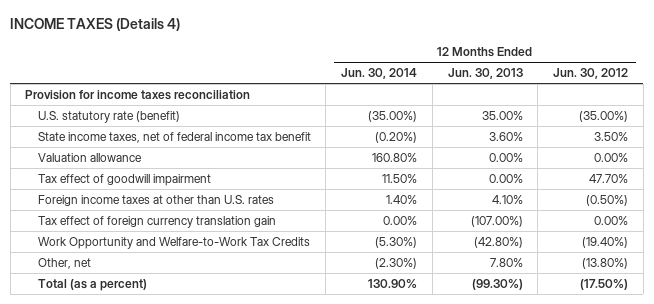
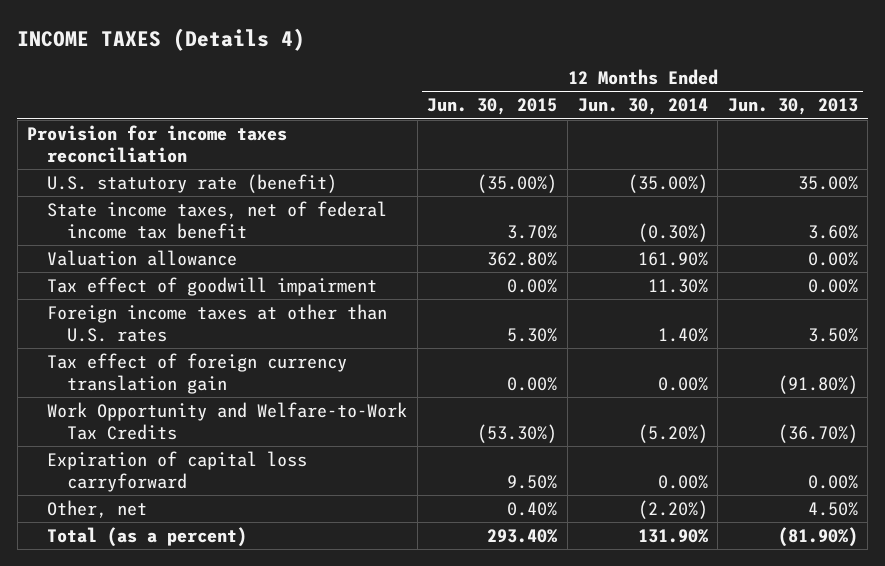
- | 12 Months Ended Jun. 30, 2014 | 12 Months Ended Jun. 30, 2013 | 12 Months Ended Jun. 30, 2012
+ | 12 Months Ended Jun. 30, 2015 | 12 Months Ended Jun. 30, 2014 | 12 Months Ended Jun. 30, 2013
- State income taxes, net of federal income tax benefit | (0.20%) | 3.60% | 3.50%
- Valuation allowance | 160.80% | 0.00% | 0.00%
- Tax effect of goodwill impairment | 11.50% | 0.00% | 47.70%
- Foreign income taxes at other than U.S. rates | 1.40% | 4.10% | (0.50%)
- Tax effect of foreign currency translation gain | 0.00% | (107.00%) | 0.00%
- Work Opportunity and Welfare-to-Work Tax Credits | (5.30%) | (42.80%) | (19.40%)
- Other, net | (2.30%) | 7.80% | (13.80%)
- Total (as a percent) | 130.90% | (99.30%) | (17.50%)
+ State income taxes, net of federal income tax benefit | 3.70% | (0.30%) | 3.60%
+ Valuation allowance | 362.80% | 161.90% | 0.00%
+ Tax effect of goodwill impairment | 0.00% | 11.30% | 0.00%
+ Foreign income taxes at other than U.S. rates | 5.30% | 1.40% | 3.50%
+ Tax effect of foreign currency translation gain | 0.00% | 0.00% | (91.80%)
+ Work Opportunity and Welfare-to-Work Tax Credits | (53.30%) | (5.20%) | (36.70%)
+ Expiration of capital loss carryforward | 9.50% | 0.00% | 0.00%
+ Other, net | 0.40% | (2.20%) | 4.50%
+ Total (as a percent) | 293.40% | 131.90% | (81.90%)

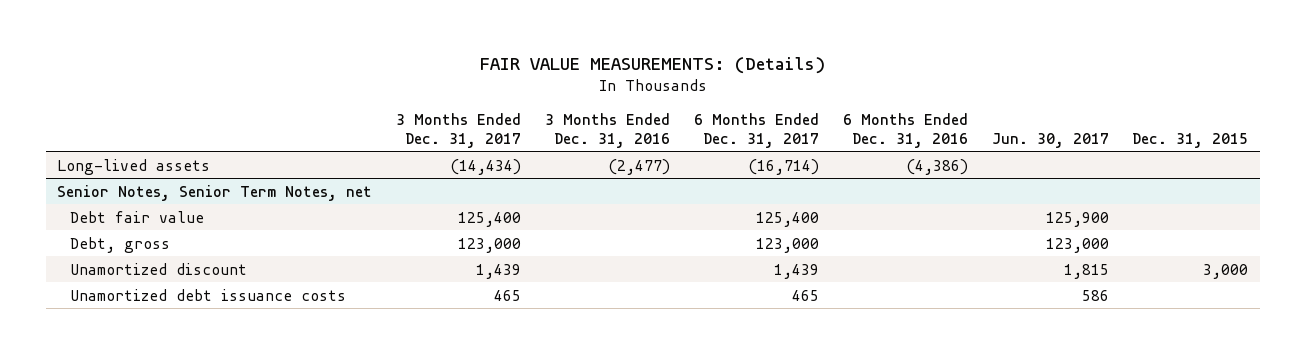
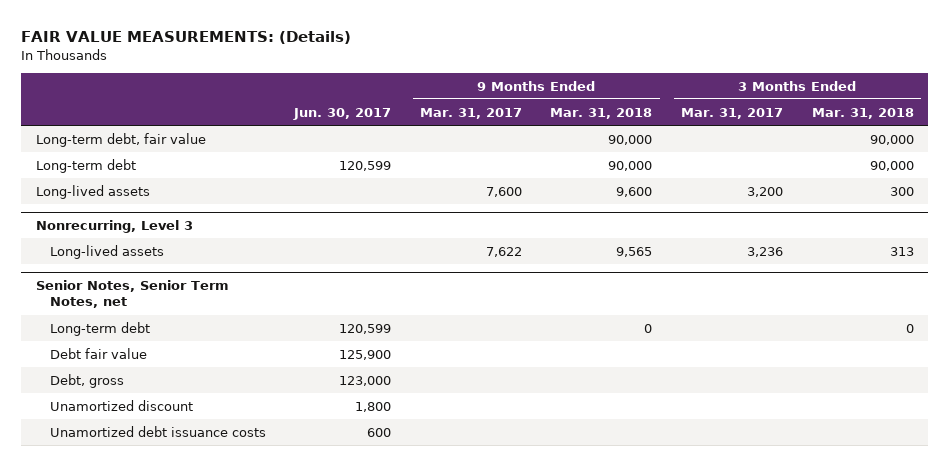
- | 3 Months Ended Dec. 31, 2017 | 3 Months Ended Dec. 31, 2016 | 6 Months Ended Dec. 31, 2017 | 6 Months Ended Dec. 31, 2016 | Jun. 30, 2017 | Dec. 31, 2015
+ | Jun. 30, 2017 | 9 Months Ended Mar. 31, 2017 | 9 Months Ended Mar. 31, 2018 | 3 Months Ended Mar. 31, 2017 | 3 Months Ended Mar. 31, 2018
+ Long-term debt, fair value | | | 90,000 | | 90,000
+ Long-term debt | 120,599 | | 90,000 | | 90,000
+ Nonrecurring, Level 3
+ Long-lived assets | | 7,622 | 9,565 | 3,236 | 313
@ Senior Notes, Senior Term Notes, net
+ Long-term debt | 120,599 | | 0 | | 0
- Unamortized discount | 1,439 | | 1,439 | | 1,815 | 3,000
- Unamortized debt issuance costs | 465 | | 465 | | 586 |
+ Unamortized discount | 1,800 | | | |
+ Unamortized debt issuance costs | 600 | | | |

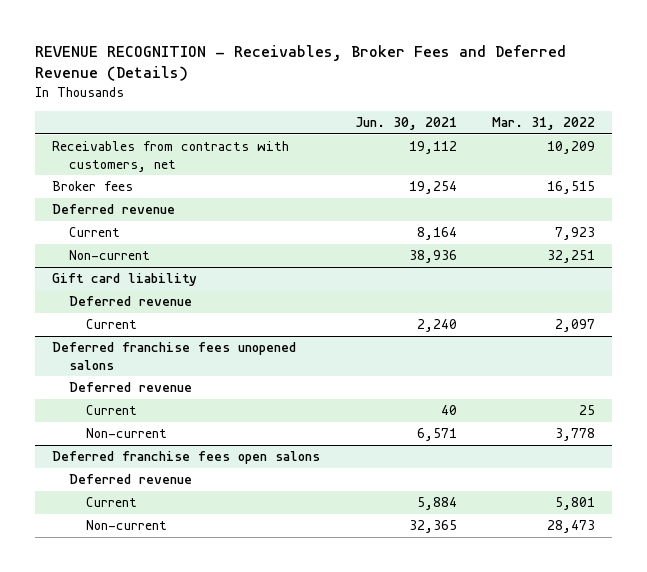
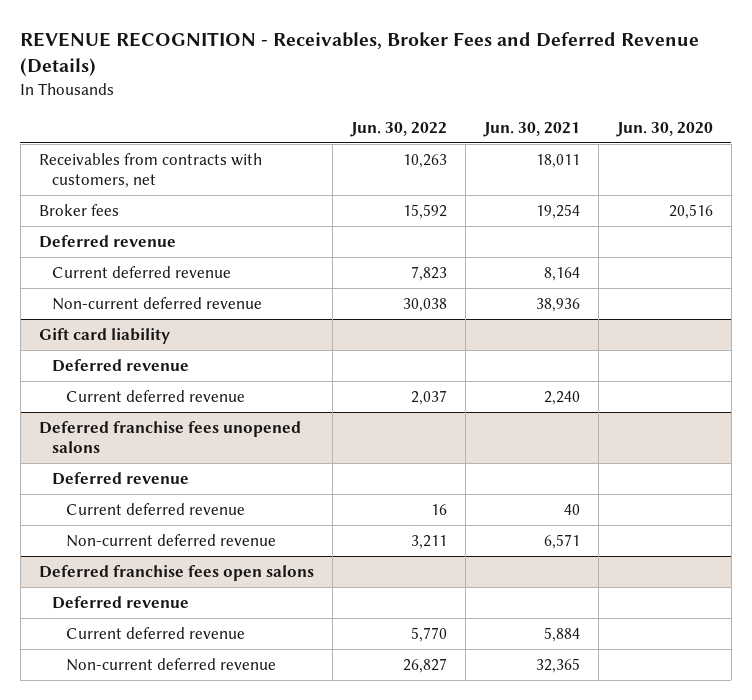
- | Jun. 30, 2021 | Mar. 31, 2022
+ | Jun. 30, 2022 | Jun. 30, 2021 | Jun. 30, 2020
- Receivables from contracts with customers, net | 19,112 | 10,209
+ Receivables from contracts with customers, net | 10,263 | 18,011 |
- Current | 8,164 | 7,923
- Non-current | 38,936 | 32,251
+ Current deferred revenue | 7,823 | 8,164 |
+ Non-current deferred revenue | 30,038 | 38,936 |
@ Gift card liability
- Current | 2,240 | 2,097
+ Current deferred revenue | 2,037 | 2,240 |
@ Deferred franchise fees unopened salons
- Current | 40 | 25
- Non-current | 6,571 | 3,778
+ Current deferred revenue | 16 | 40 |
+ Non-current deferred revenue | 3,211 | 6,571 |
@ Deferred franchise fees open salons
- Current | 5,884 | 5,801
- Non-current | 32,365 | 28,473
+ Current deferred revenue | 5,770 | 5,884 |
+ Non-current deferred revenue | 26,827 | 32,365 |

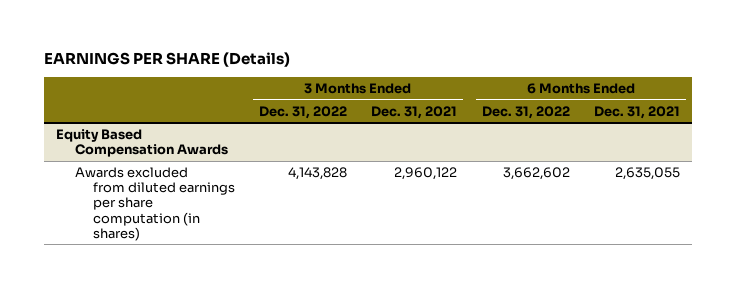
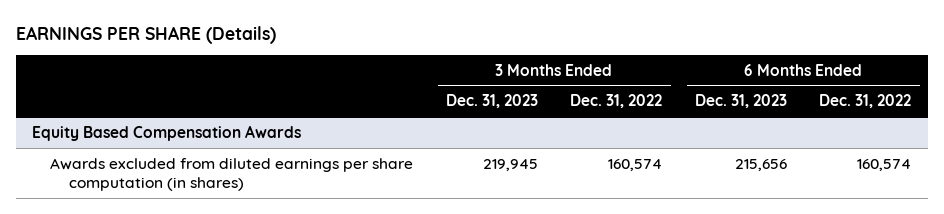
- | 3 Months Ended Dec. 31, 2022 | 3 Months Ended Dec. 31, 2021 | 6 Months Ended Dec. 31, 2022 | 6 Months Ended Dec. 31, 2021
+ | 3 Months Ended Dec. 31, 2023 | 3 Months Ended Dec. 31, 2022 | 6 Months Ended Dec. 31, 2023 | 6 Months Ended Dec. 31, 2022
@ Equity Based Compensation Awards
- Awards excluded from diluted earnings per share computation (in shares) | 4,143,828 | 2,960,122 | 3,662,602 | 2,635,055
+ Awards excluded from diluted earnings per share computation (in shares) | 219,945 | 160,574 | 215,656 | 160,574

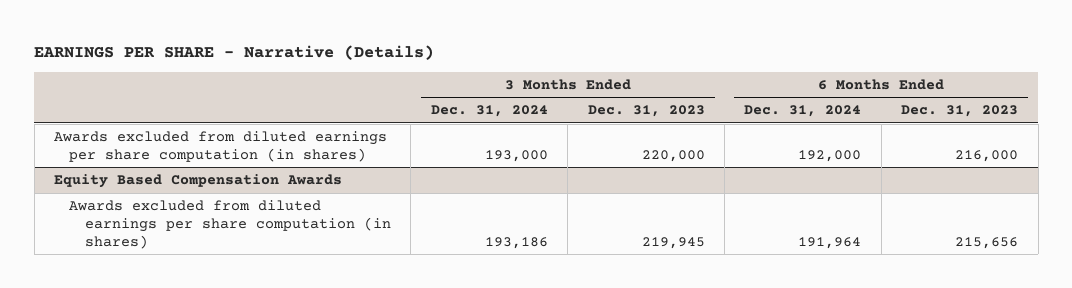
- EARNINGS PER SHARE (Details)
+ EARNINGS PER SHARE - Narrative (Details)
- | 3 Months Ended Dec. 31, 2023 | 3 Months Ended Dec. 31, 2022 | 6 Months Ended Dec. 31, 2023 | 6 Months Ended Dec. 31, 2022
+ | 3 Months Ended Dec. 31, 2024 | 3 Months Ended Dec. 31, 2023 | 6 Months Ended Dec. 31, 2024 | 6 Months Ended Dec. 31, 2023
+ Awards excluded from diluted earnings per share computation (in shares) | 193,000 | 220,000 | 192,000 | 216,000

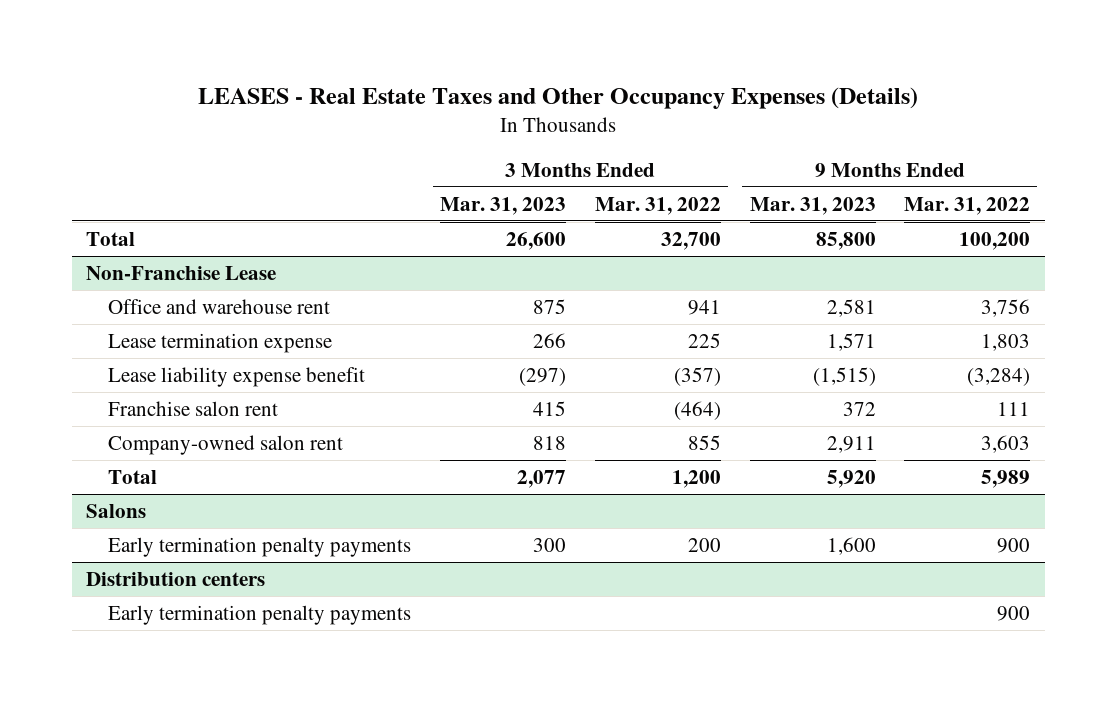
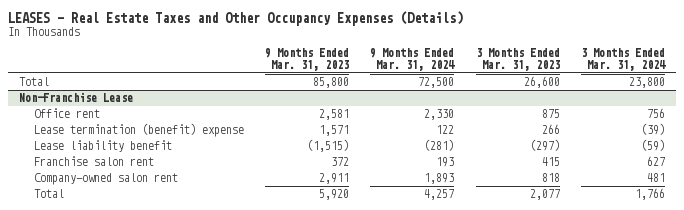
- | 3 Months Ended Mar. 31, 2023 | 3 Months Ended Mar. 31, 2022 | 9 Months Ended Mar. 31, 2023 | 9 Months Ended Mar. 31, 2022
+ | 9 Months Ended Mar. 31, 2023 | 9 Months Ended Mar. 31, 2024 | 3 Months Ended Mar. 31, 2023 | 3 Months Ended Mar. 31, 2024
@ Non-Franchise Lease
- Office and warehouse rent | 875 | 941 | 2,581 | 3,756
- Lease termination expense | 266 | 225 | 1,571 | 1,803
- Lease liability expense benefit | (297) | (357) | (1,515) | (3,284)
+ Office rent | 2,581 | 2,330 | 875 | 756
+ Lease termination (benefit) expense | 1,571 | 122 | 266 | (39)
+ Lease liability benefit | (1,515) | (281) | (297) | (59)
- Salons
- Early termination penalty payments | 300 | 200 | 1,600 | 900
- Distribution centers
- Early termination penalty payments | | | | 900

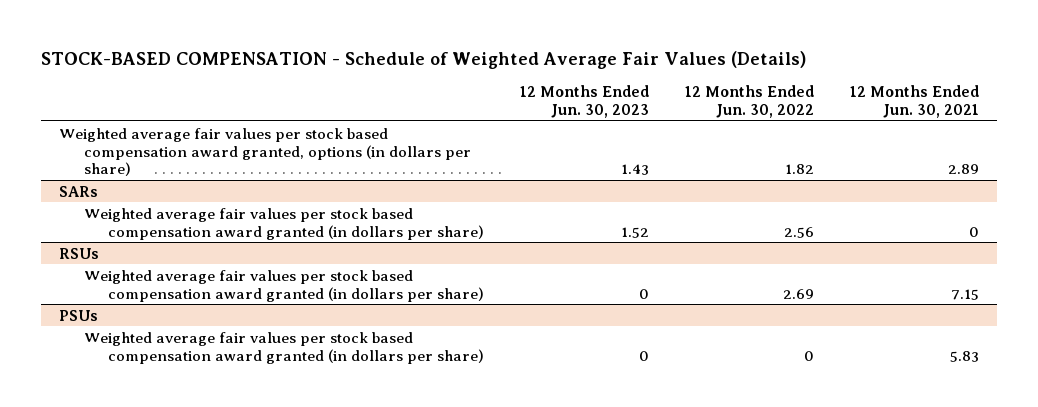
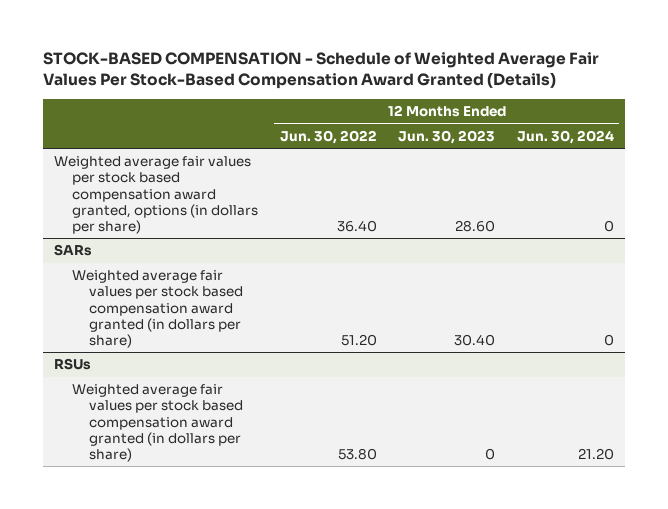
- STOCK-BASED COMPENSATION - Schedule of Weighted Average Fair Values (Details)
+ STOCK-BASED COMPENSATION - Schedule of Weighted Average Fair Values Per Stock-Based Compensation Award Granted (Details)
- | 12 Months Ended Jun. 30, 2023 | 12 Months Ended Jun. 30, 2022 | 12 Months Ended Jun. 30, 2021
+ | 12 Months Ended Jun. 30, 2022 | 12 Months Ended Jun. 30, 2023 | 12 Months Ended Jun. 30, 2024
- Weighted average fair values per stock based compensation award granted, options (in dollars per share) | 1.43 | 1.82 | 2.89
+ Weighted average fair values per stock based compensation award granted, options (in dollars per share) | 36.40 | 28.60 | 0
@ SARs
- Weighted average fair values per stock based compensation award granted (in dollars per share) | 1.52 | 2.56 | 0
+ Weighted average fair values per stock based compensation award granted (in dollars per share) | 51.20 | 30.40 | 0
@ RSUs
- Weighted average fair values per stock based compensation award granted (in dollars per share) | 0 | 2.69 | 7.15
- PSUs
- Weighted average fair values per stock based compensation award granted (in dollars per share) | 0 | 0 | 5.83
@ RSUs
+ Weighted average fair values per stock based compensation award granted (in dollars per share) | 53.80 | 0 | 21.20

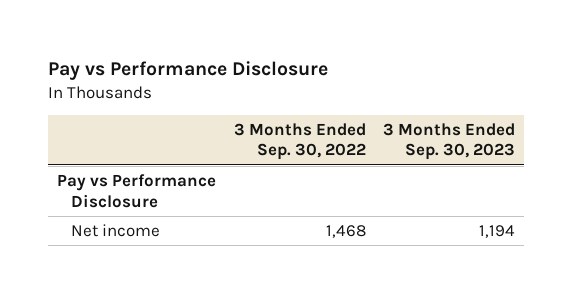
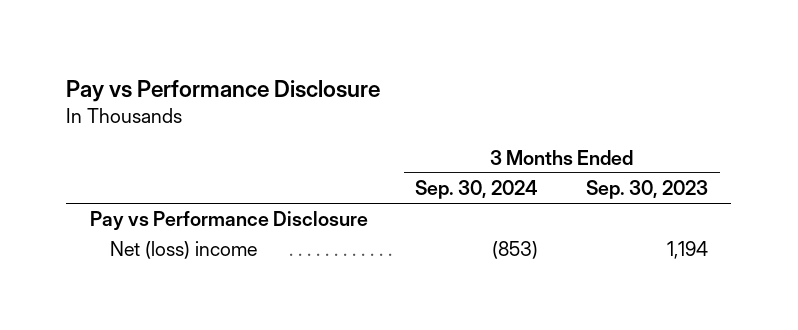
- | 3 Months Ended Sep. 30, 2022 | 3 Months Ended Sep. 30, 2023
+ | 3 Months Ended Sep. 30, 2024 | 3 Months Ended Sep. 30, 2023
- Net income | 1,468 | 1,194
+ Net (loss) income | (853) | 1,194

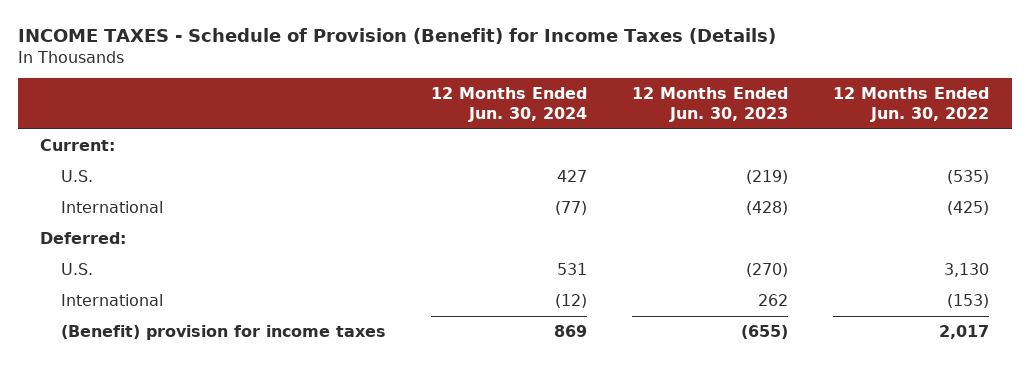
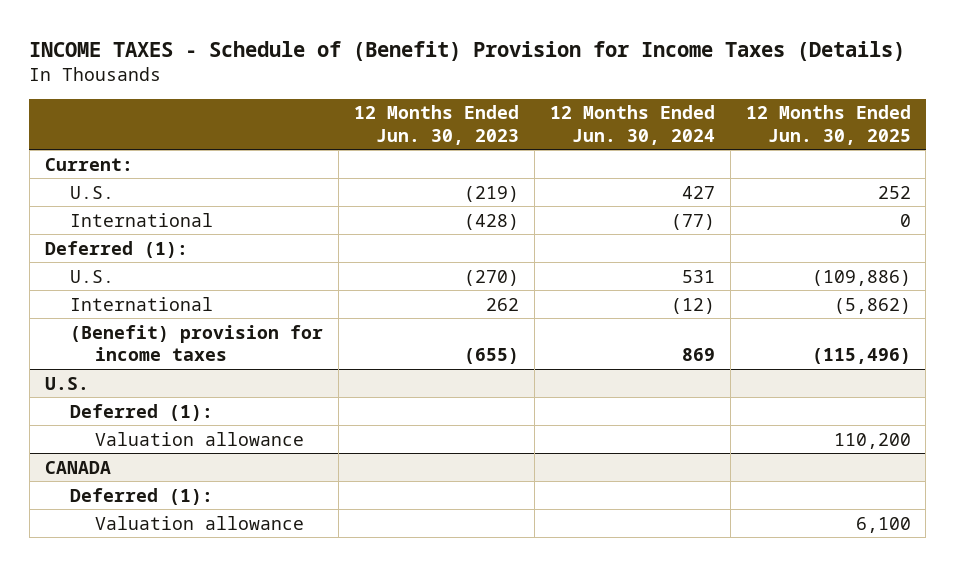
- INCOME TAXES - Schedule of Provision (Benefit) for Income Taxes (Details)
+ INCOME TAXES - Schedule of (Benefit) Provision for Income Taxes (Details)
- | 12 Months Ended Jun. 30, 2024 | 12 Months Ended Jun. 30, 2023 | 12 Months Ended Jun. 30, 2022
+ | 12 Months Ended Jun. 30, 2023 | 12 Months Ended Jun. 30, 2024 | 12 Months Ended Jun. 30, 2025
- Deferred:
+ Deferred (1):
+ U.S.
+ Deferred (1):
+ Valuation allowance | | | 110,200
+ CANADA
+ Deferred (1):
+ Valuation allowance | | | 6,100

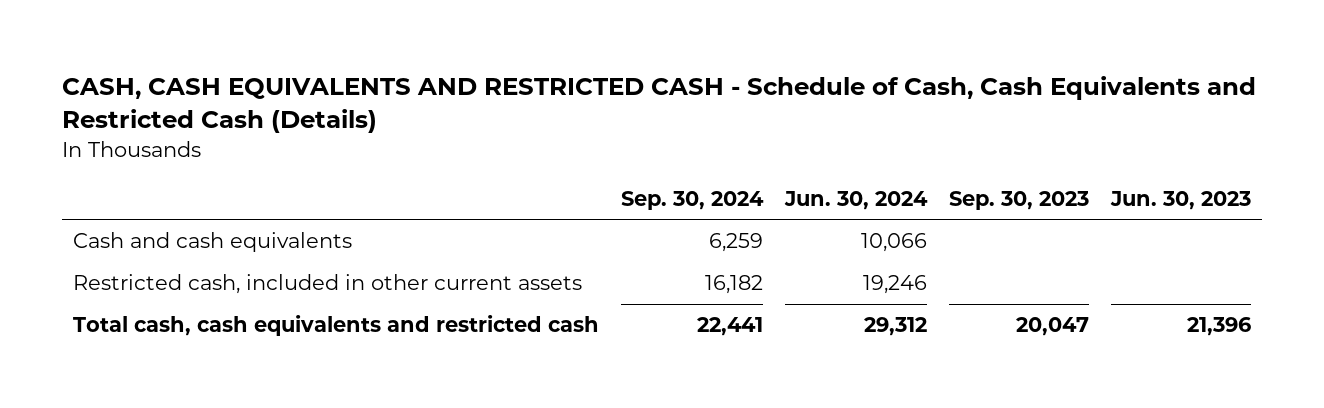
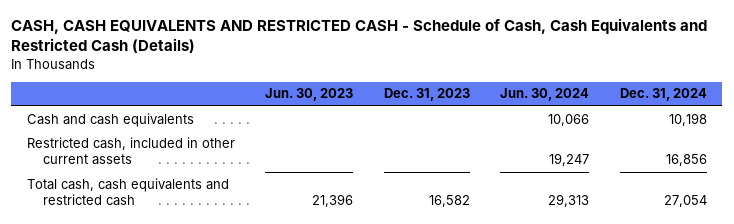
- | Sep. 30, 2024 | Jun. 30, 2024 | Sep. 30, 2023 | Jun. 30, 2023
+ | Jun. 30, 2023 | Dec. 31, 2023 | Jun. 30, 2024 | Dec. 31, 2024
- Restricted cash, included in other current assets | 16,182 | 19,246 | |
- Total cash, cash equivalents and restricted cash | 22,441 | 29,312 | 20,047 | 21,396
+ Restricted cash, included in other current assets | | | 19,247 | 16,856
+ Total cash, cash equivalents and restricted cash | 21,396 | 16,582 | 29,313 | 27,054

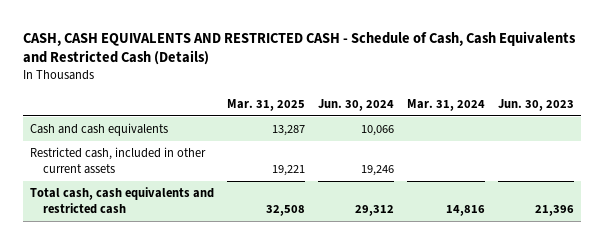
- | Jun. 30, 2023 | Dec. 31, 2023 | Jun. 30, 2024 | Dec. 31, 2024
+ | Mar. 31, 2025 | Jun. 30, 2024 | Mar. 31, 2024 | Jun. 30, 2023
- Restricted cash, included in other current assets | | | 19,247 | 16,856
- Total cash, cash equivalents and restricted cash | 21,396 | 16,582 | 29,313 | 27,054
+ Restricted cash, included in other current assets | 19,221 | 19,246 | |
+ Total cash, cash equivalents and restricted cash | 32,508 | 29,312 | 14,816 | 21,396

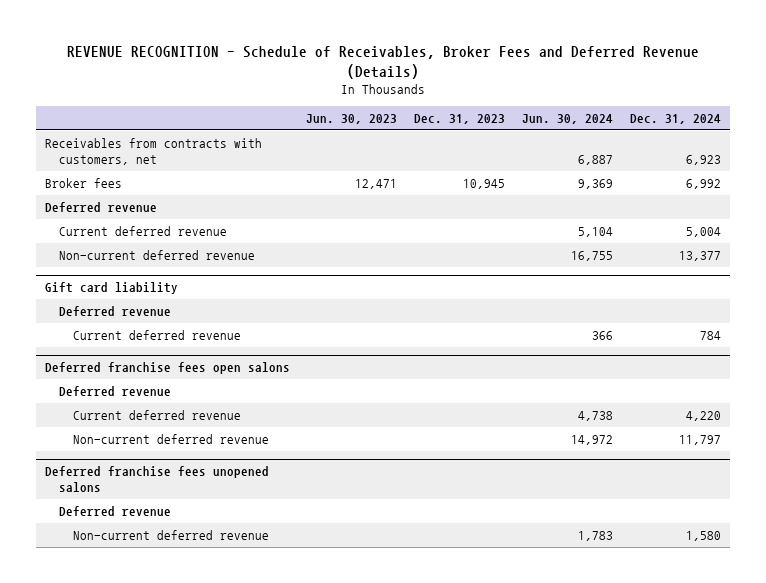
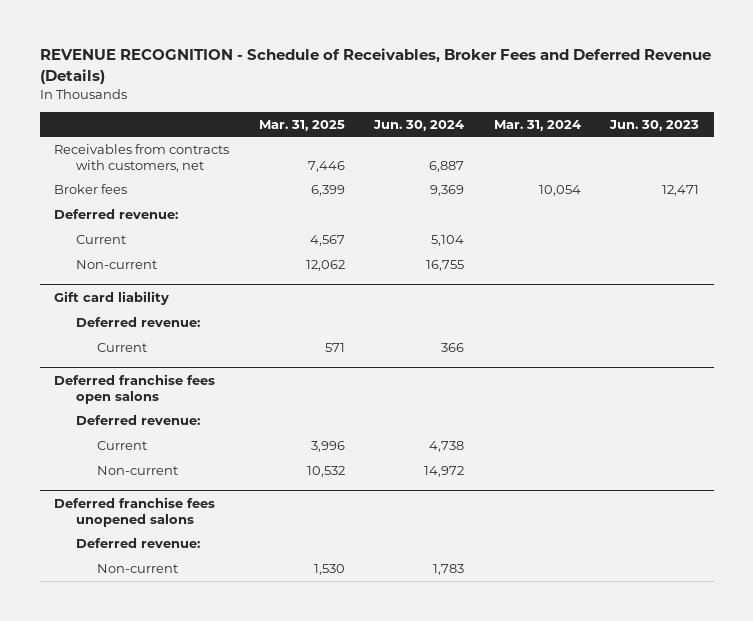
- | Jun. 30, 2023 | Dec. 31, 2023 | Jun. 30, 2024 | Dec. 31, 2024
+ | Mar. 31, 2025 | Jun. 30, 2024 | Mar. 31, 2024 | Jun. 30, 2023
- Deferred revenue
- Current deferred revenue | | | 5,104 | 5,004
- Non-current deferred revenue | | | 16,755 | 13,377
+ Deferred revenue:
+ Current | 4,567 | 5,104 | |
+ Non-current | 12,062 | 16,755 | |
@ Gift card liability
- Deferred revenue
- Current deferred revenue | | | 366 | 784
+ Deferred revenue:
+ Current | 571 | 366 | |
@ Deferred franchise fees open salons
- Deferred revenue
- Current deferred revenue | | | 4,738 | 4,220
- Non-current deferred revenue | | | 14,972 | 11,797
+ Deferred revenue:
+ Current | 3,996 | 4,738 | |
+ Non-current | 10,532 | 14,972 | |
@ Deferred franchise fees unopened salons
- Deferred revenue
- Non-current deferred revenue | | | 1,783 | 1,580
+ Deferred revenue:
+ Non-current | 1,530 | 1,783 | |

